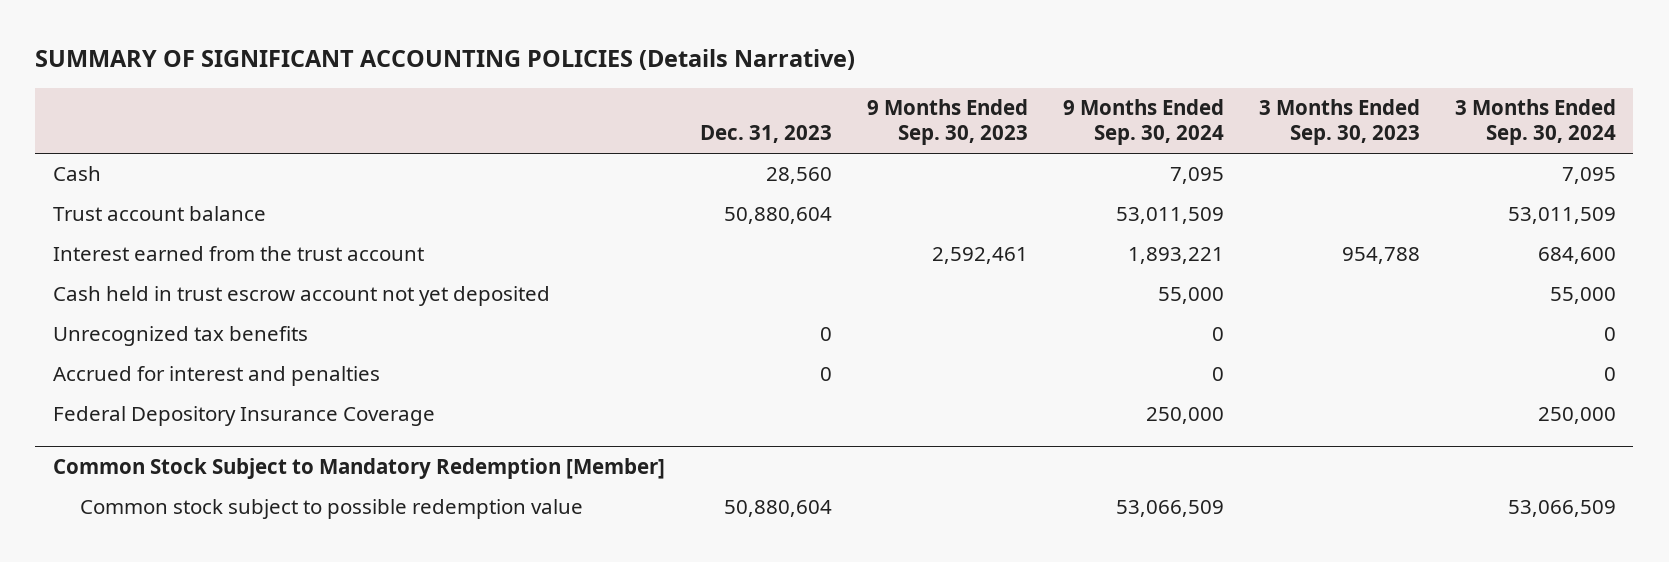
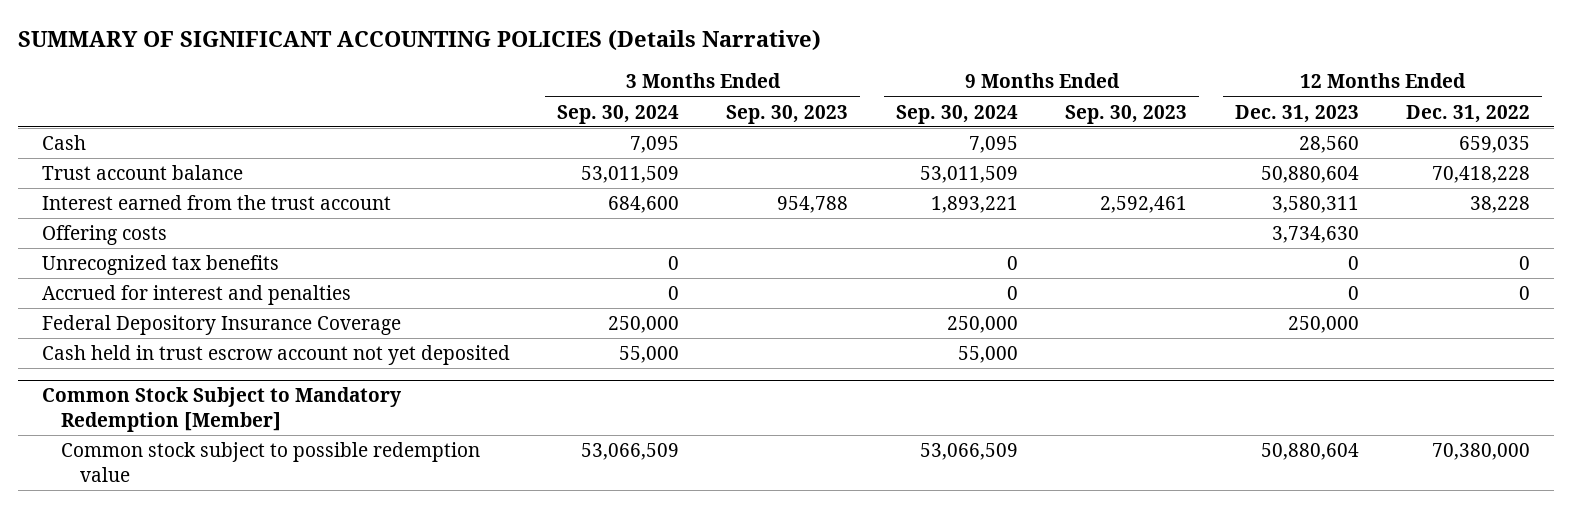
- | Dec. 31, 2023 | 9 Months Ended Sep. 30, 2023 | 9 Months Ended Sep. 30, 2024 | 3 Months Ended Sep. 30, 2023 | 3 Months Ended Sep. 30, 2024
+ | 3 Months Ended Sep. 30, 2024 | 3 Months Ended Sep. 30, 2023 | 9 Months Ended Sep. 30, 2024 | 9 Months Ended Sep. 30, 2023 | 12 Months Ended Dec. 31, 2023 | 12 Months Ended Dec. 31, 2022
+ Offering costs | | | | | 3,734,630 |
moved down: Cash held in trust escrow account not yet deposited | 55,000 | | 55,000 | | |

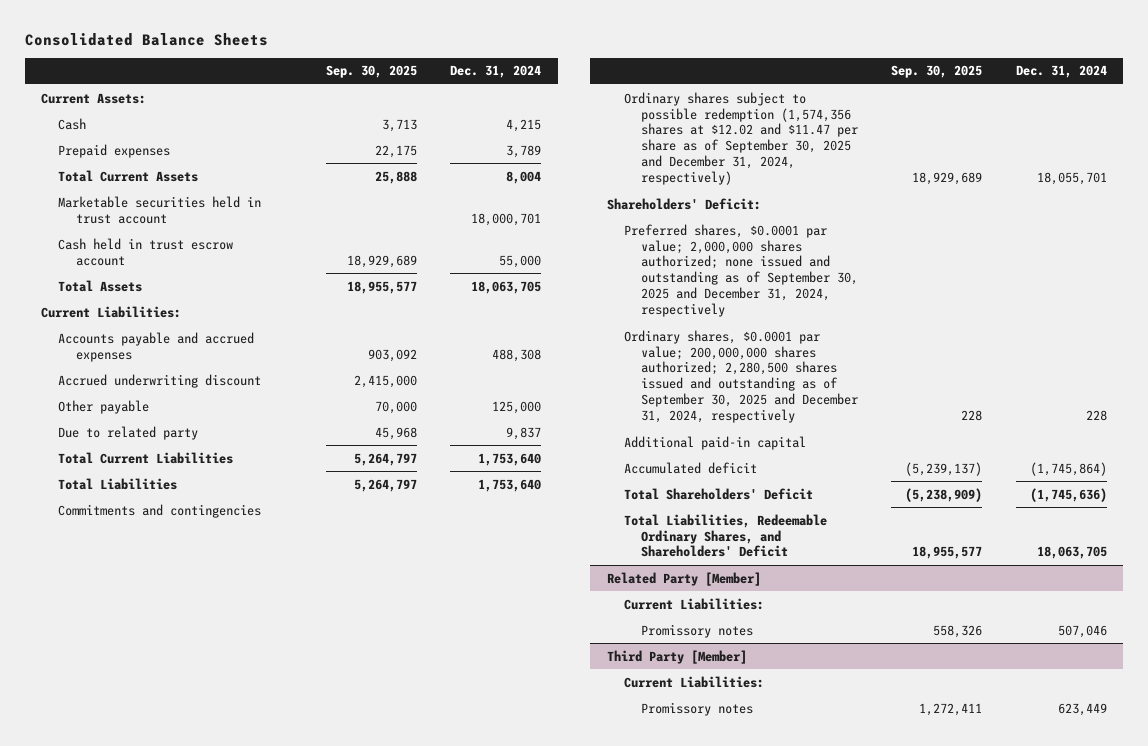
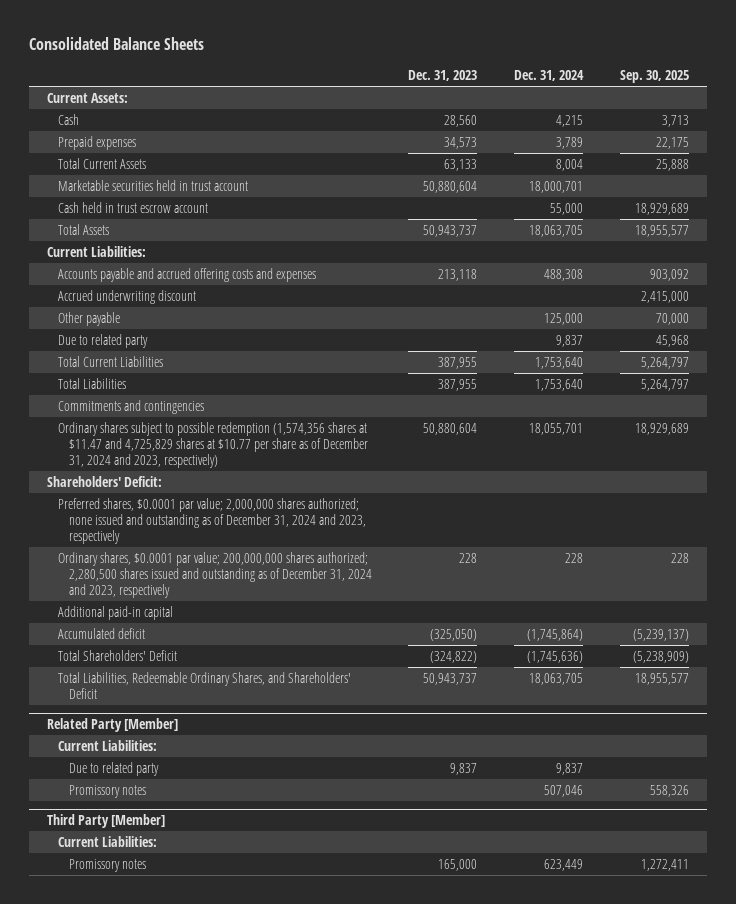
- | Sep. 30, 2025 | Dec. 31, 2024
+ | Dec. 31, 2023 | Dec. 31, 2024 | Sep. 30, 2025
- Accounts payable and accrued expenses | 903,092 | 488,308
+ Accounts payable and accrued offering costs and expenses | 213,118 | 488,308 | 903,092
- Ordinary shares subject to possible redemption (1,574,356 shares at $12.02 and $11.47 per share as of September 30, 2025 and December 31, 2024, respectively) | 18,929,689 | 18,055,701
+ Ordinary shares subject to possible redemption (1,574,356 shares at $11.47 and 4,725,829 shares at $10.77 per share as of December 31, 2024 and 2023, respectively) | 50,880,604 | 18,055,701 | 18,929,689
- Preferred shares, $0.0001 par value; 2,000,000 shares authorized; none issued and outstanding as of September 30, 2025 and December 31, 2024, respectively
- Ordinary shares, $0.0001 par value; 200,000,000 shares authorized; 2,280,500 shares issued and outstanding as of September 30, 2025 and December 31, 2024, respectively | 228 | 228
+ Preferred shares, $0.0001 par value; 2,000,000 shares authorized; none issued and outstanding as of December 31, 2024 and 2023, respectively
+ Ordinary shares, $0.0001 par value; 200,000,000 shares authorized; 2,280,500 shares issued and outstanding as of December 31, 2024 and 2023, respectively | 228 | 228 | 228
@ Related Party [Member]
+ Due to related party | 9,837 | 9,837 |

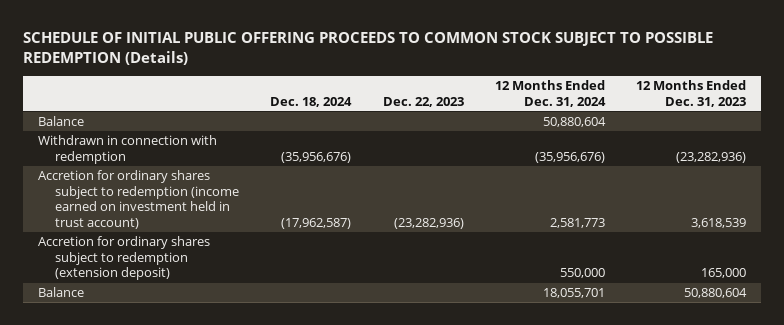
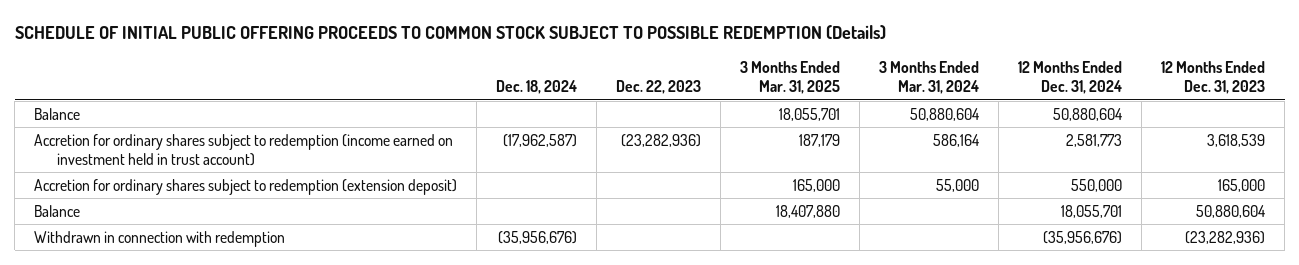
- | Dec. 18, 2024 | Dec. 22, 2023 | 12 Months Ended Dec. 31, 2024 | 12 Months Ended Dec. 31, 2023
+ | Dec. 18, 2024 | Dec. 22, 2023 | 3 Months Ended Mar. 31, 2025 | 3 Months Ended Mar. 31, 2024 | 12 Months Ended Dec. 31, 2024 | 12 Months Ended Dec. 31, 2023
moved down: Withdrawn in connection with redemption | (35,956,676) | | | | (35,956,676) | (23,282,936)

